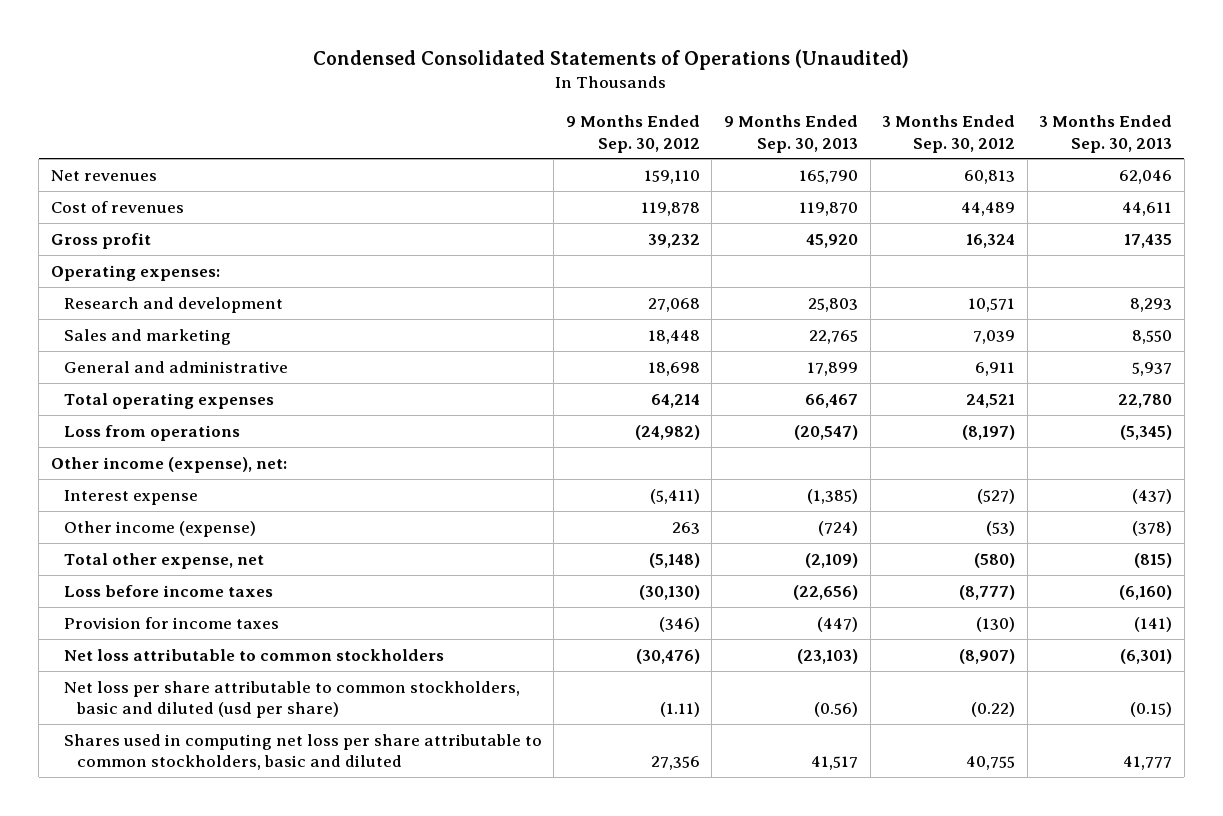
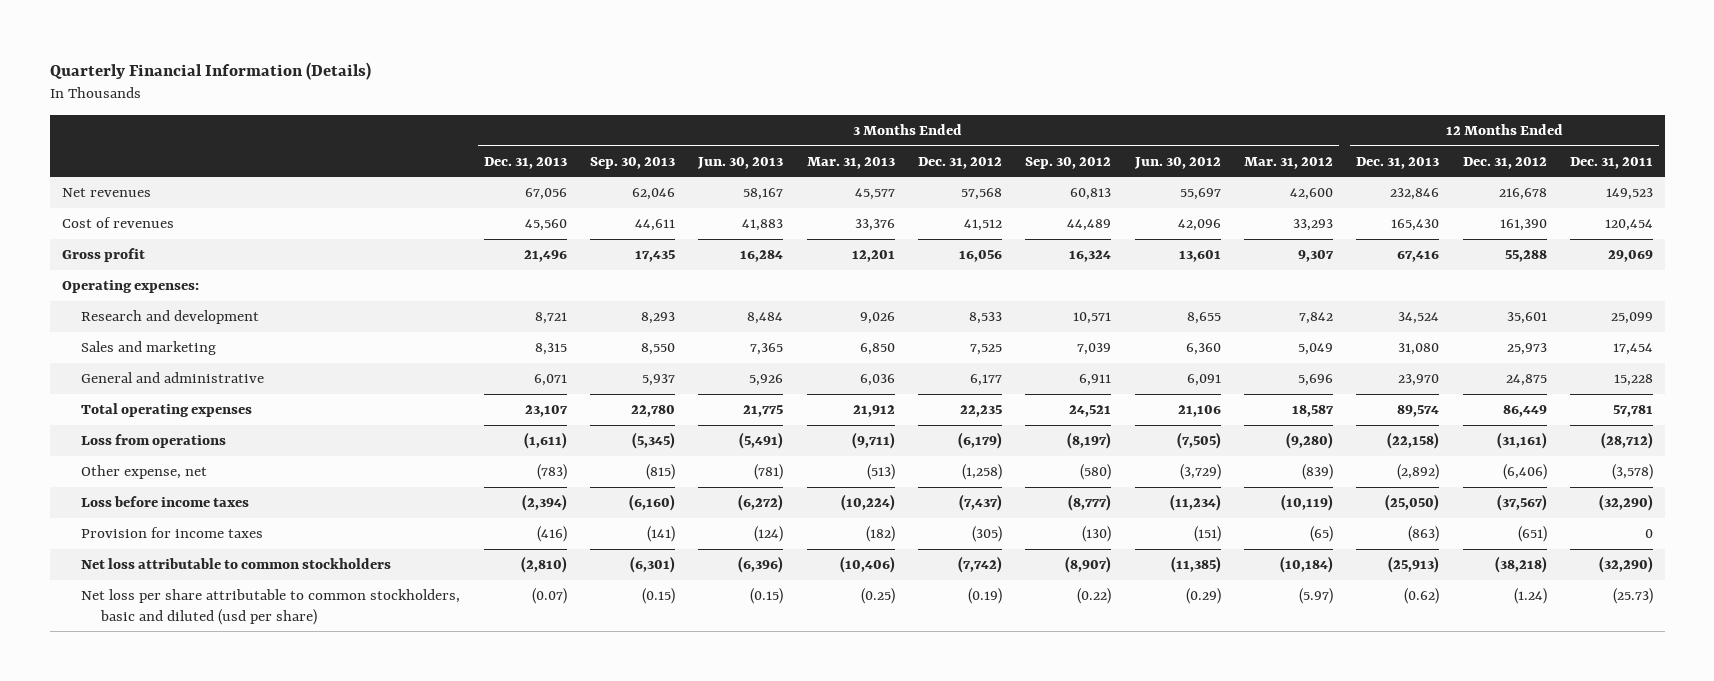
- Condensed Consolidated Statements of Operations (Unaudited)
+ Quarterly Financial Information (Details)
- | 9 Months Ended Sep. 30, 2012 | 9 Months Ended Sep. 30, 2013 | 3 Months Ended Sep. 30, 2012 | 3 Months Ended Sep. 30, 2013
+ | 3 Months Ended Dec. 31, 2013 | 3 Months Ended Sep. 30, 2013 | 3 Months Ended Jun. 30, 2013 | 3 Months Ended Mar. 31, 2013 | 3 Months Ended Dec. 31, 2012 | 3 Months Ended Sep. 30, 2012 | 3 Months Ended Jun. 30, 2012 | 3 Months Ended Mar. 31, 2012 | 12 Months Ended Dec. 31, 2013 | 12 Months Ended Dec. 31, 2012 | 12 Months Ended Dec. 31, 2011
- Other income (expense), net:
- Interest expense | (5,411) | (1,385) | (527) | (437)
- Other income (expense) | 263 | (724) | (53) | (378)
- Total other expense, net | (5,148) | (2,109) | (580) | (815)
+ Other expense, net | (783) | (815) | (781) | (513) | (1,258) | (580) | (3,729) | (839) | (2,892) | (6,406) | (3,578)
- Shares used in computing net loss per share attributable to common stockholders, basic and diluted | 27,356 | 41,517 | 40,755 | 41,777

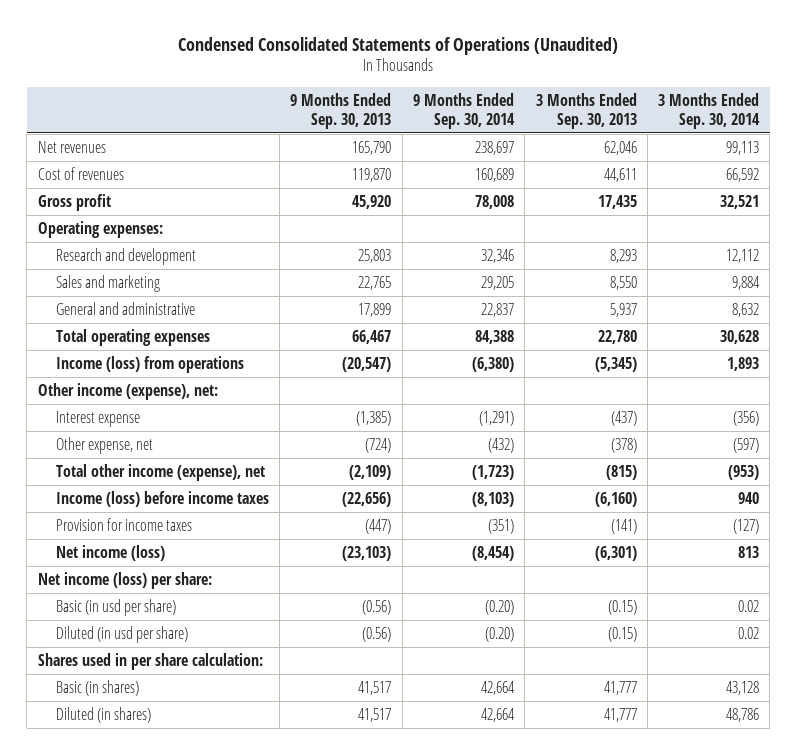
- Quarterly Financial Information (Details)
+ Condensed Consolidated Statements of Operations (Unaudited)
- | 3 Months Ended Dec. 31, 2013 | 3 Months Ended Sep. 30, 2013 | 3 Months Ended Jun. 30, 2013 | 3 Months Ended Mar. 31, 2013 | 3 Months Ended Dec. 31, 2012 | 3 Months Ended Sep. 30, 2012 | 3 Months Ended Jun. 30, 2012 | 3 Months Ended Mar. 31, 2012 | 12 Months Ended Dec. 31, 2013 | 12 Months Ended Dec. 31, 2012 | 12 Months Ended Dec. 31, 2011
+ | 9 Months Ended Sep. 30, 2013 | 9 Months Ended Sep. 30, 2014 | 3 Months Ended Sep. 30, 2013 | 3 Months Ended Sep. 30, 2014
- Loss from operations | (1,611) | (5,345) | (5,491) | (9,711) | (6,179) | (8,197) | (7,505) | (9,280) | (22,158) | (31,161) | (28,712)
- Other expense, net | (783) | (815) | (781) | (513) | (1,258) | (580) | (3,729) | (839) | (2,892) | (6,406) | (3,578)
- Loss before income taxes | (2,394) | (6,160) | (6,272) | (10,224) | (7,437) | (8,777) | (11,234) | (10,119) | (25,050) | (37,567) | (32,290)
+ Income (loss) from operations | (20,547) | (6,380) | (5,345) | 1,893
+ Other income (expense), net:
+ Interest expense | (1,385) | (1,291) | (437) | (356)
+ Other expense, net | (724) | (432) | (378) | (597)
+ Total other income (expense), net | (2,109) | (1,723) | (815) | (953)
+ Income (loss) before income taxes | (22,656) | (8,103) | (6,160) | 940
- Net loss attributable to common stockholders | (2,810) | (6,301) | (6,396) | (10,406) | (7,742) | (8,907) | (11,385) | (10,184) | (25,913) | (38,218) | (32,290)
- Net loss per share attributable to common stockholders, basic and diluted (usd per share) | (0.07) | (0.15) | (0.15) | (0.25) | (0.19) | (0.22) | (0.29) | (5.97) | (0.62) | (1.24) | (25.73)
+ Net income (loss) | (23,103) | (8,454) | (6,301) | 813
+ Net income (loss) per share:
+ Basic (in usd per share) | (0.56) | (0.20) | (0.15) | 0.02
+ Diluted (in usd per share) | (0.56) | (0.20) | (0.15) | 0.02
+ Shares used in per share calculation:
+ Basic (in shares) | 41,517 | 42,664 | 41,777 | 43,128
+ Diluted (in shares) | 41,517 | 42,664 | 41,777 | 48,786

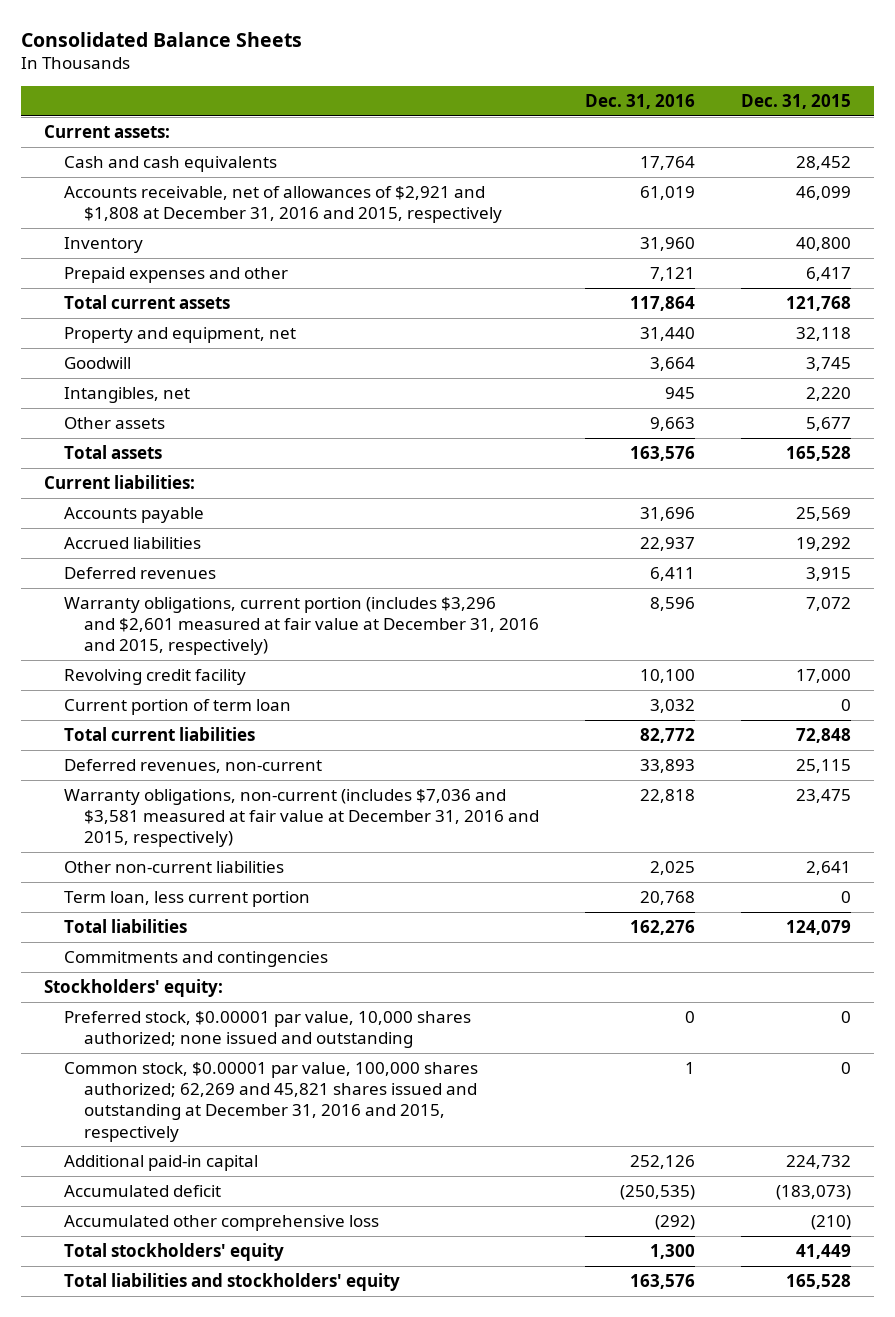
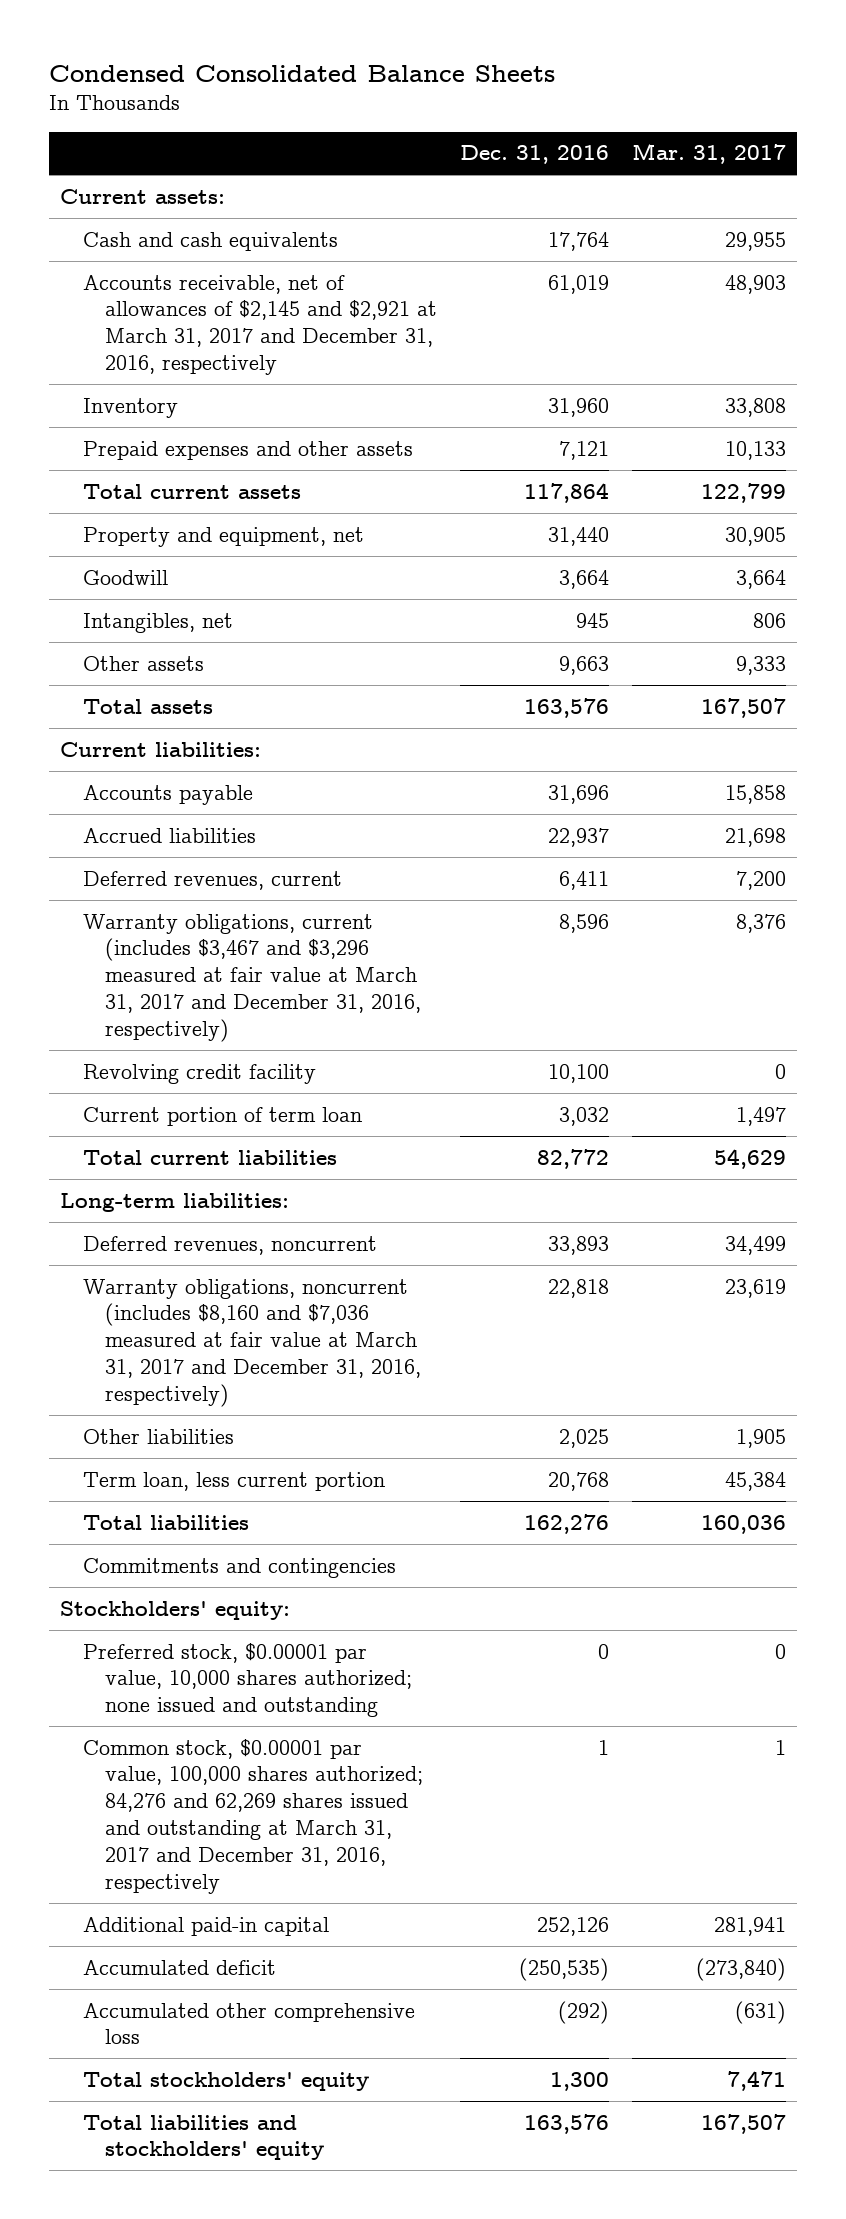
- Consolidated Balance Sheets
+ Condensed Consolidated Balance Sheets
- | Dec. 31, 2016 | Dec. 31, 2015
+ | Dec. 31, 2016 | Mar. 31, 2017
- Accounts receivable, net of allowances of $2,921 and $1,808 at December 31, 2016 and 2015, respectively | 61,019 | 46,099
+ Accounts receivable, net of allowances of $2,145 and $2,921 at March 31, 2017 and December 31, 2016, respectively | 61,019 | 48,903
- Prepaid expenses and other | 7,121 | 6,417
+ Prepaid expenses and other assets | 7,121 | 10,133
- Deferred revenues | 6,411 | 3,915
- Warranty obligations, current portion (includes $3,296 and $2,601 measured at fair value at December 31, 2016 and 2015, respectively) | 8,596 | 7,072
+ Deferred revenues, current | 6,411 | 7,200
+ Warranty obligations, current (includes $3,467 and $3,296 measured at fair value at March 31, 2017 and December 31, 2016, respectively) | 8,596 | 8,376
- Deferred revenues, non-current | 33,893 | 25,115
- Warranty obligations, non-current (includes $7,036 and $3,581 measured at fair value at December 31, 2016 and 2015, respectively) | 22,818 | 23,475
- Other non-current liabilities | 2,025 | 2,641
+ Long-term liabilities:
+ Deferred revenues, noncurrent | 33,893 | 34,499
+ Warranty obligations, noncurrent (includes $8,160 and $7,036 measured at fair value at March 31, 2017 and December 31, 2016, respectively) | 22,818 | 23,619
+ Other liabilities | 2,025 | 1,905
- Common stock, $0.00001 par value, 100,000 shares authorized; 62,269 and 45,821 shares issued and outstanding at December 31, 2016 and 2015, respectively | 1 | 0
+ Common stock, $0.00001 par value, 100,000 shares authorized; 84,276 and 62,269 shares issued and outstanding at March 31, 2017 and December 31, 2016, respectively | 1 | 1

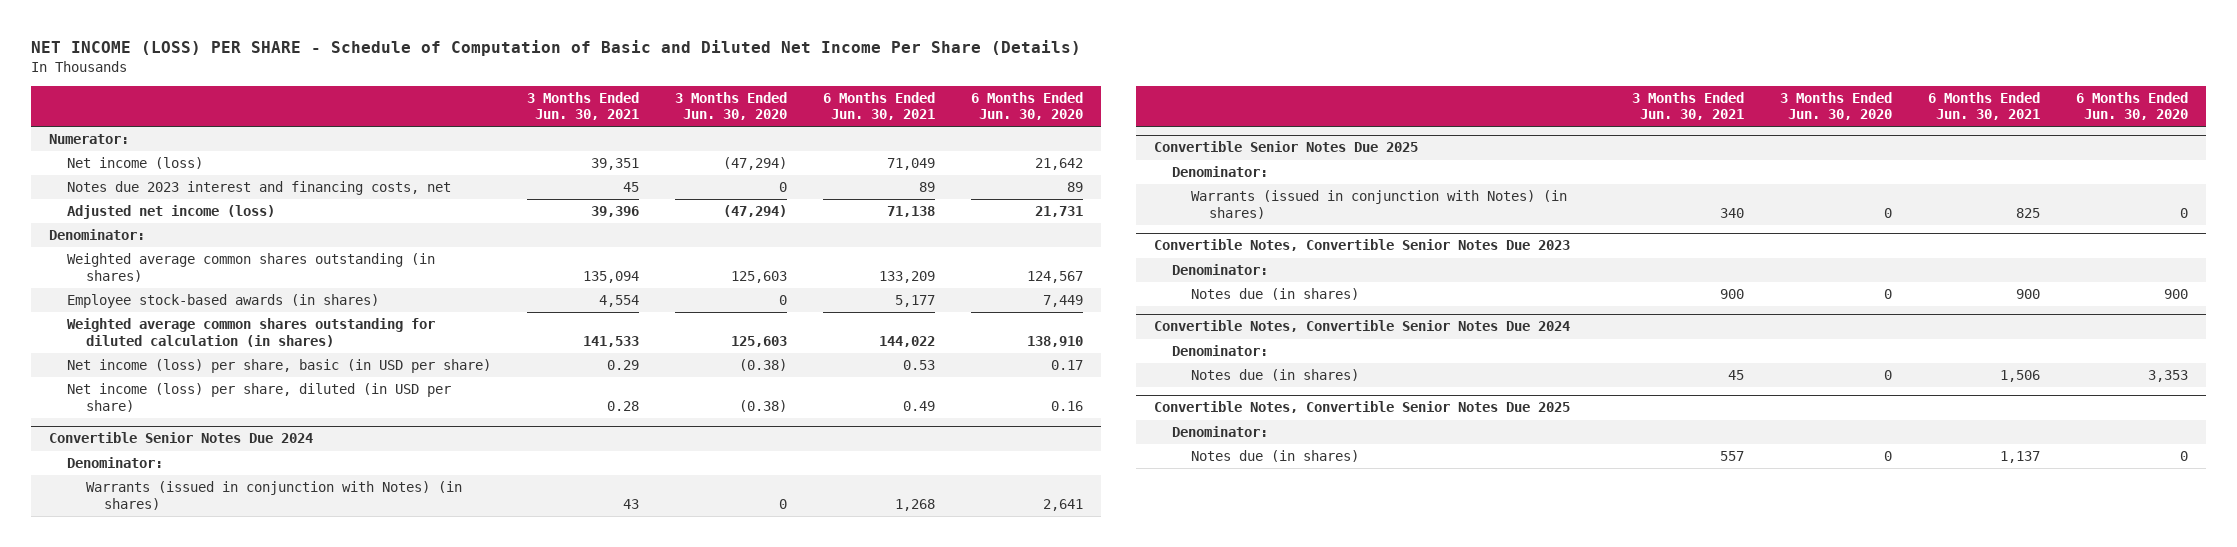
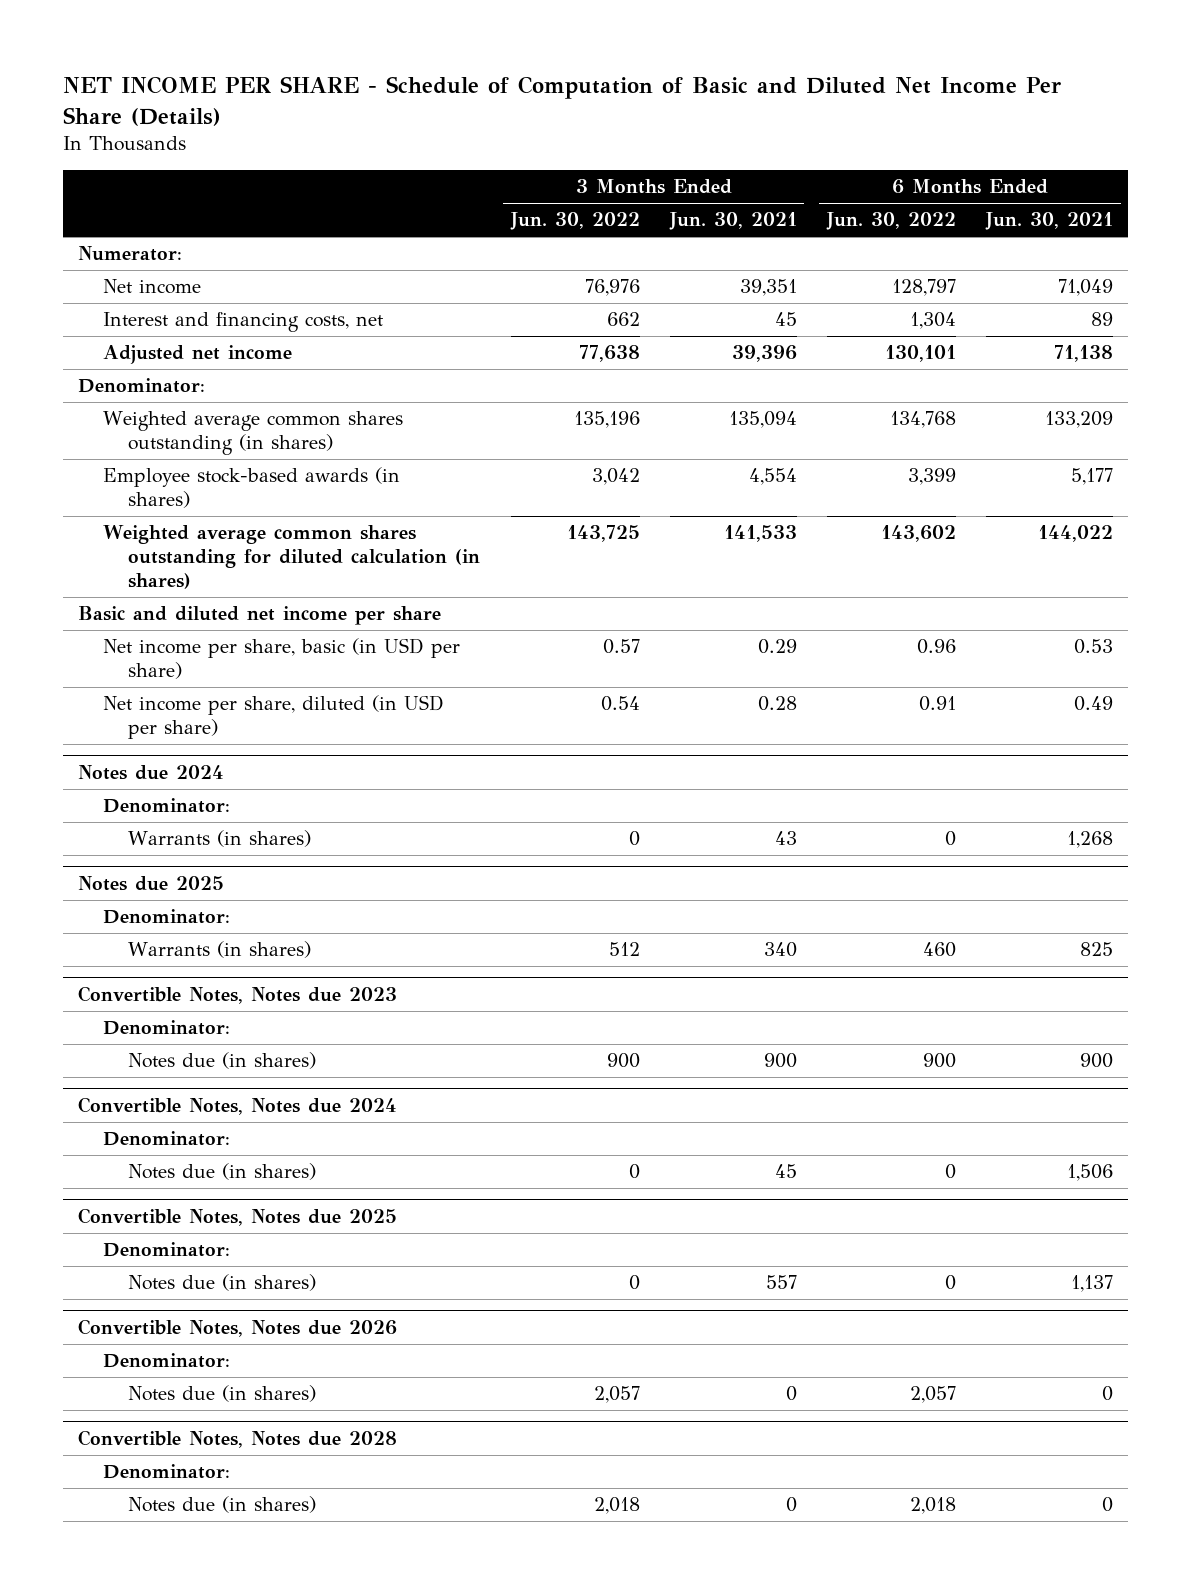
- NET INCOME (LOSS) PER SHARE - Schedule of Computation of Basic and Diluted Net Income Per Share (Details)
+ NET INCOME PER SHARE - Schedule of Computation of Basic and Diluted Net Income Per Share (Details)
- | 3 Months Ended Jun. 30, 2021 | 3 Months Ended Jun. 30, 2020 | 6 Months Ended Jun. 30, 2021 | 6 Months Ended Jun. 30, 2020
+ | 3 Months Ended Jun. 30, 2022 | 3 Months Ended Jun. 30, 2021 | 6 Months Ended Jun. 30, 2022 | 6 Months Ended Jun. 30, 2021
- Net income (loss) | 39,351 | (47,294) | 71,049 | 21,642
- Notes due 2023 interest and financing costs, net | 45 | 0 | 89 | 89
- Adjusted net income (loss) | 39,396 | (47,294) | 71,138 | 21,731
+ Net income | 76,976 | 39,351 | 128,797 | 71,049
+ Interest and financing costs, net | 662 | 45 | 1,304 | 89
+ Adjusted net income | 77,638 | 39,396 | 130,101 | 71,138
- Net income (loss) per share, basic (in USD per share) | 0.29 | (0.38) | 0.53 | 0.17
- Net income (loss) per share, diluted (in USD per share) | 0.28 | (0.38) | 0.49 | 0.16
- Convertible Senior Notes Due 2024
+ Basic and diluted net income per share
+ Net income per share, basic (in USD per share) | 0.57 | 0.29 | 0.96 | 0.53
+ Net income per share, diluted (in USD per share) | 0.54 | 0.28 | 0.91 | 0.49
+ Notes due 2024
- Warrants (issued in conjunction with Notes) (in shares) | 43 | 0 | 1,268 | 2,641
- Convertible Senior Notes Due 2025
+ Warrants (in shares) | 0 | 43 | 0 | 1,268
+ Notes due 2025
- Warrants (issued in conjunction with Notes) (in shares) | 340 | 0 | 825 | 0
- Convertible Notes, Convertible Senior Notes Due 2023
+ Warrants (in shares) | 512 | 340 | 460 | 825
+ Convertible Notes, Notes due 2023
- Convertible Notes, Convertible Senior Notes Due 2024
+ Convertible Notes, Notes due 2024
- Convertible Notes, Convertible Senior Notes Due 2025
+ Convertible Notes, Notes due 2025
+ Convertible Notes, Notes due 2026
+ Denominator:
+ Notes due (in shares) | 2,057 | 0 | 2,057 | 0
+ Convertible Notes, Notes due 2028
+ Denominator:
+ Notes due (in shares) | 2,018 | 0 | 2,018 | 0

